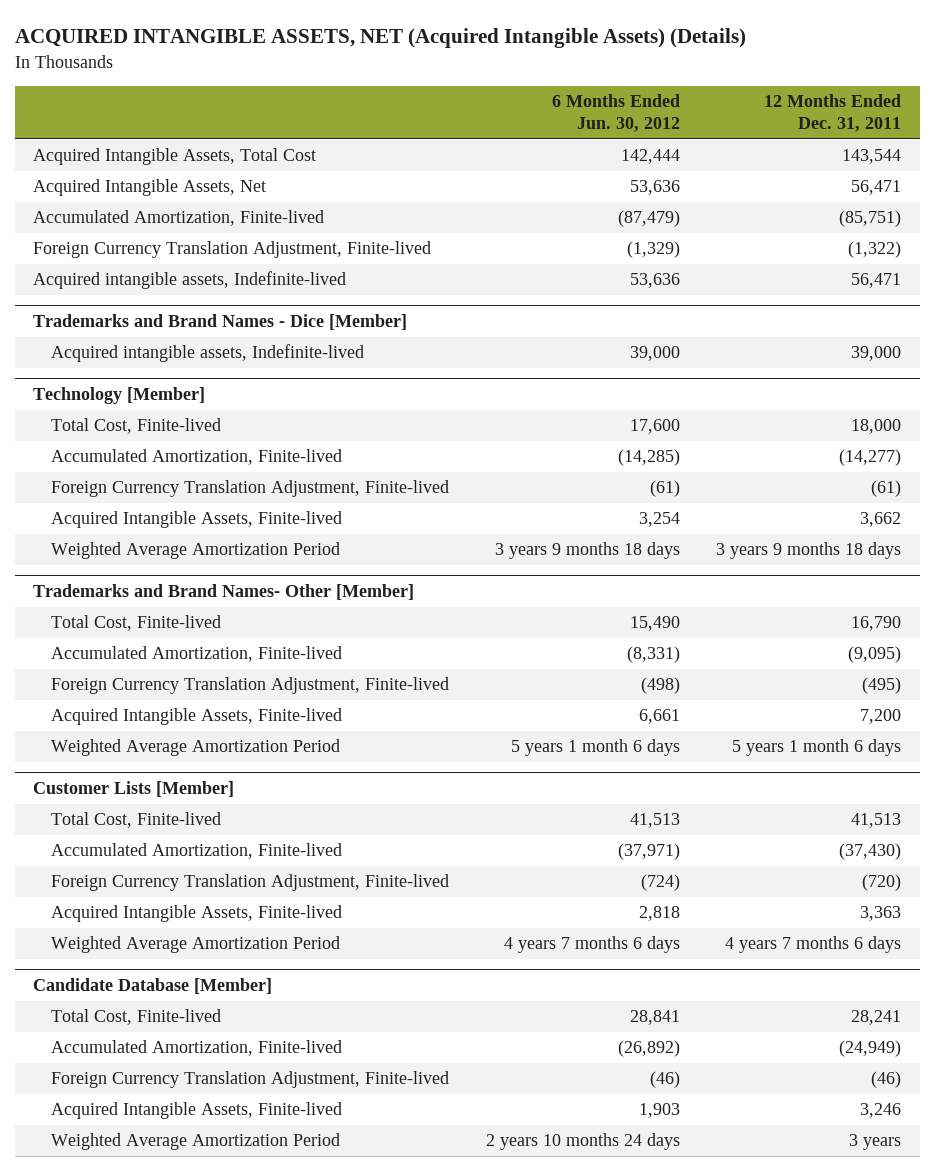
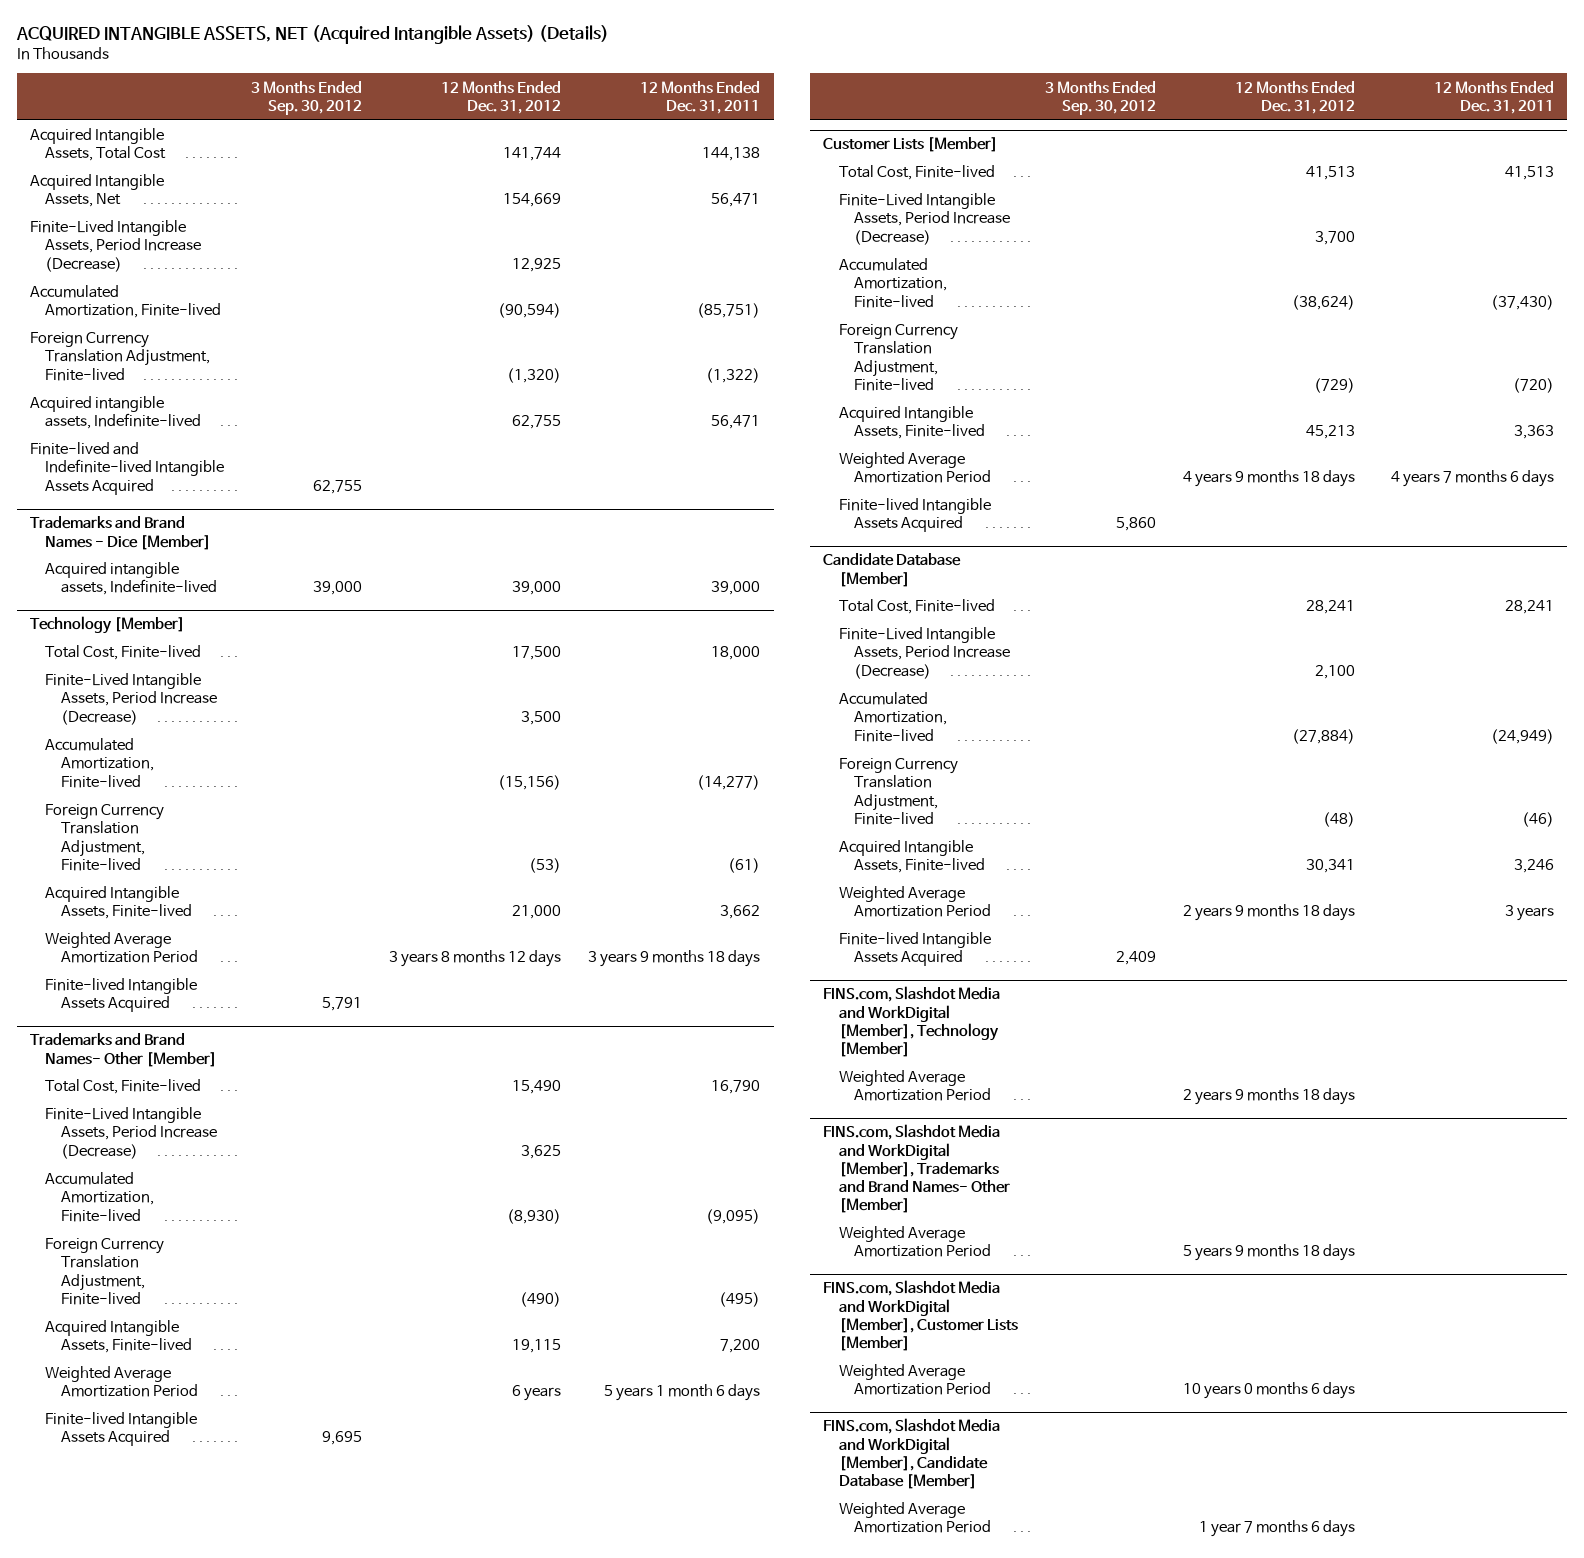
- | 6 Months Ended Jun. 30, 2012 | 12 Months Ended Dec. 31, 2011
+ | 3 Months Ended Sep. 30, 2012 | 12 Months Ended Dec. 31, 2012 | 12 Months Ended Dec. 31, 2011
- Acquired Intangible Assets, Total Cost | 142,444 | 143,544
+ Acquired Intangible Assets, Total Cost | | 141,744 | 144,138
+ Finite-Lived Intangible Assets, Period Increase (Decrease) | | 12,925 |
+ Finite-lived and Indefinite-lived Intangible Assets Acquired | 62,755 | |
@ Technology [Member]
+ Finite-Lived Intangible Assets, Period Increase (Decrease) | | 3,500 |
+ Finite-lived Intangible Assets Acquired | 5,791 | |
@ Trademarks and Brand Names- Other [Member]
+ Finite-Lived Intangible Assets, Period Increase (Decrease) | | 3,625 |
+ Finite-lived Intangible Assets Acquired | 9,695 | |
@ Customer Lists [Member]
+ Finite-Lived Intangible Assets, Period Increase (Decrease) | | 3,700 |
+ Finite-lived Intangible Assets Acquired | 5,860 | |
@ Candidate Database [Member]
+ Finite-Lived Intangible Assets, Period Increase (Decrease) | | 2,100 |
+ Finite-lived Intangible Assets Acquired | 2,409 | |
+ FINS.com, Slashdot Media and WorkDigital [Member], Technology [Member]
+ Weighted Average Amortization Period | | 2 years 9 months 18 days |
+ FINS.com, Slashdot Media and WorkDigital [Member], Trademarks and Brand Names- Other [Member]
+ Weighted Average Amortization Period | | 5 years 9 months 18 days |
+ FINS.com, Slashdot Media and WorkDigital [Member], Customer Lists [Member]
+ Weighted Average Amortization Period | | 10 years 0 months 6 days |
+ FINS.com, Slashdot Media and WorkDigital [Member], Candidate Database [Member]
+ Weighted Average Amortization Period | | 1 year 7 months 6 days |

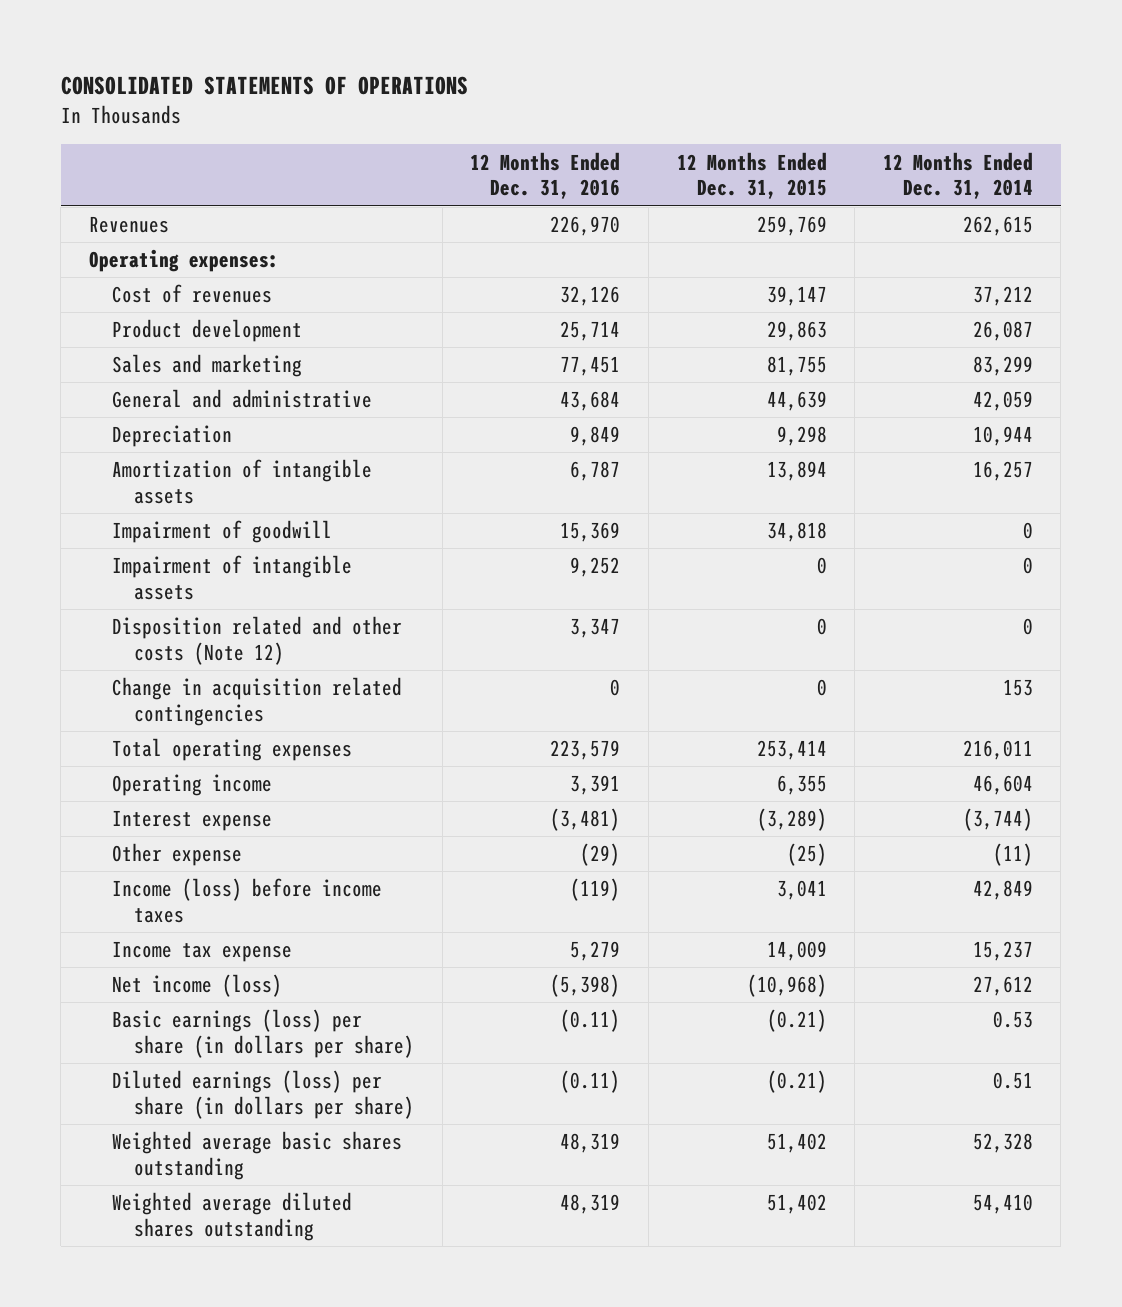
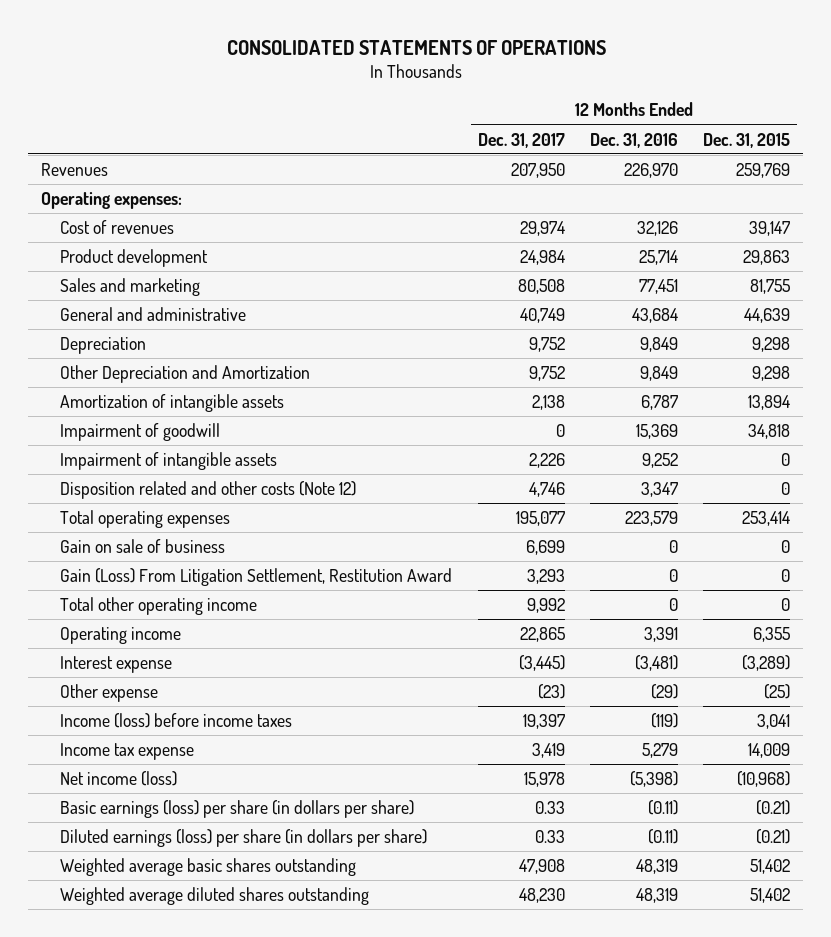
- | 12 Months Ended Dec. 31, 2016 | 12 Months Ended Dec. 31, 2015 | 12 Months Ended Dec. 31, 2014
+ | 12 Months Ended Dec. 31, 2017 | 12 Months Ended Dec. 31, 2016 | 12 Months Ended Dec. 31, 2015
+ Other Depreciation and Amortization | 9,752 | 9,849 | 9,298
- Change in acquisition related contingencies | 0 | 0 | 153
+ Gain on sale of business | 6,699 | 0 | 0
+ Gain (Loss) From Litigation Settlement, Restitution Award | 3,293 | 0 | 0
+ Total other operating income | 9,992 | 0 | 0

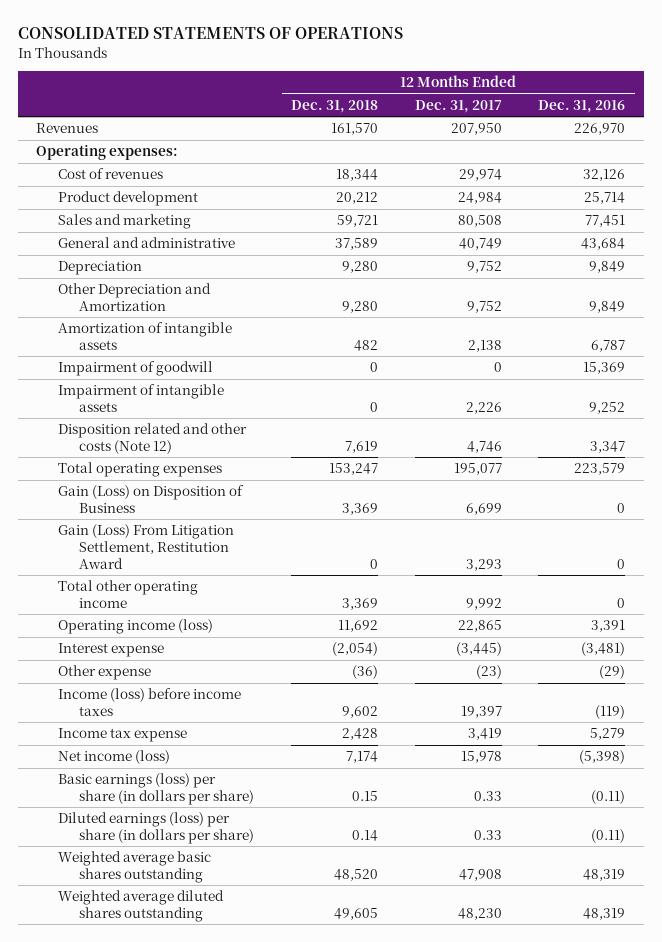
- | 12 Months Ended Dec. 31, 2017 | 12 Months Ended Dec. 31, 2016 | 12 Months Ended Dec. 31, 2015
+ | 12 Months Ended Dec. 31, 2018 | 12 Months Ended Dec. 31, 2017 | 12 Months Ended Dec. 31, 2016
- Gain on sale of business | 6,699 | 0 | 0
+ Gain (Loss) on Disposition of Business | 3,369 | 6,699 | 0
- Operating income | 22,865 | 3,391 | 6,355
+ Operating income (loss) | 11,692 | 22,865 | 3,391

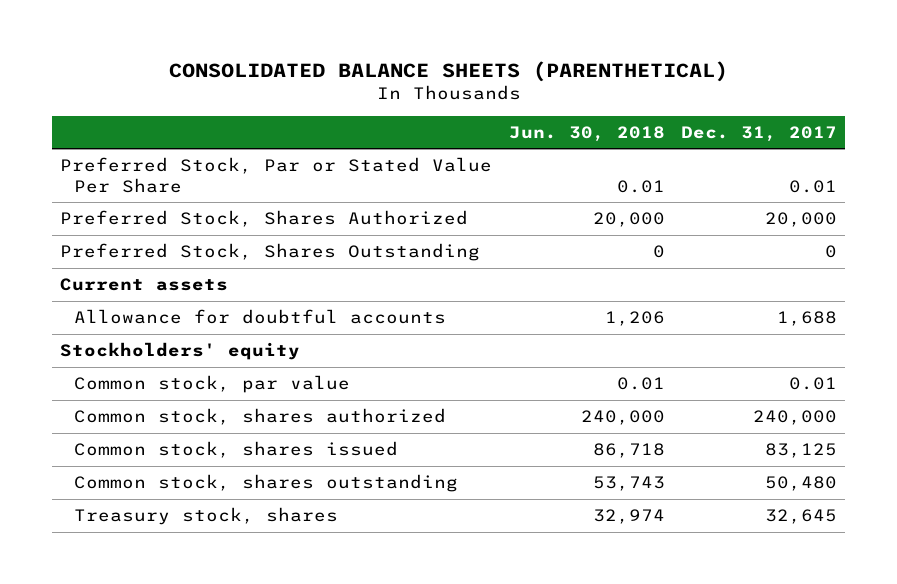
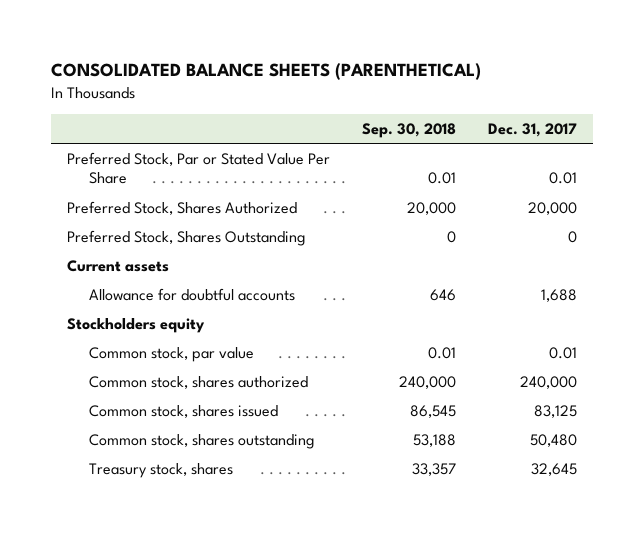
- | Jun. 30, 2018 | Dec. 31, 2017
+ | Sep. 30, 2018 | Dec. 31, 2017
- Stockholders' equity
+ Stockholders equity

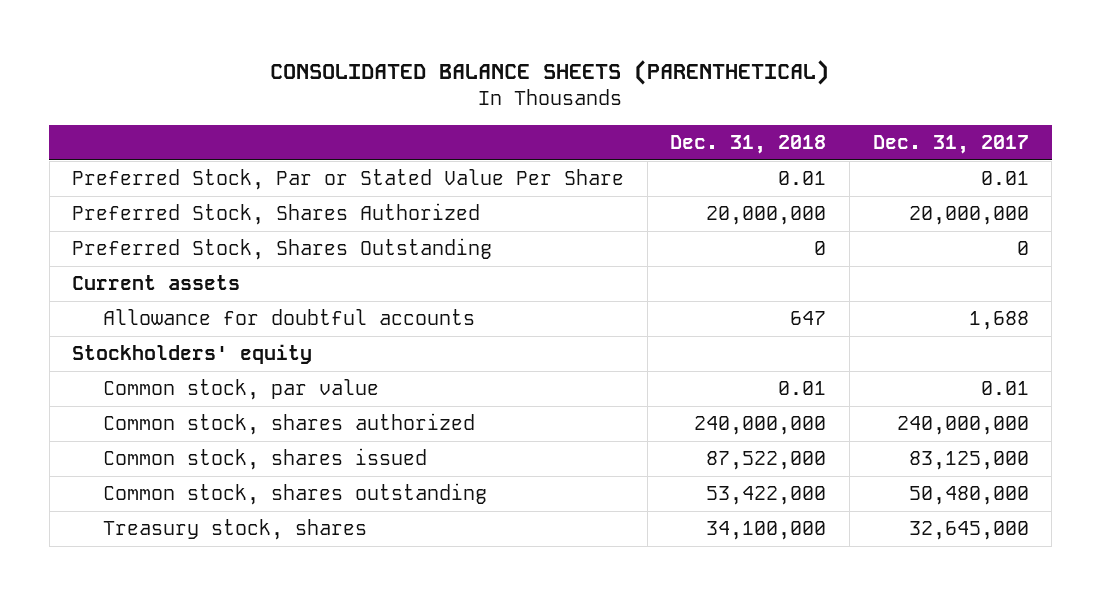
- | Sep. 30, 2018 | Dec. 31, 2017
+ | Dec. 31, 2018 | Dec. 31, 2017
- Preferred Stock, Shares Authorized | 20,000 | 20,000
+ Preferred Stock, Shares Authorized | 20,000,000 | 20,000,000
- Stockholders equity
+ Stockholders' equity
- Common stock, shares authorized | 240,000 | 240,000
- Common stock, shares issued | 86,545 | 83,125
- Common stock, shares outstanding | 53,188 | 50,480
- Treasury stock, shares | 33,357 | 32,645
+ Common stock, shares authorized | 240,000,000 | 240,000,000
+ Common stock, shares issued | 87,522,000 | 83,125,000
+ Common stock, shares outstanding | 53,422,000 | 50,480,000
+ Treasury stock, shares | 34,100,000 | 32,645,000

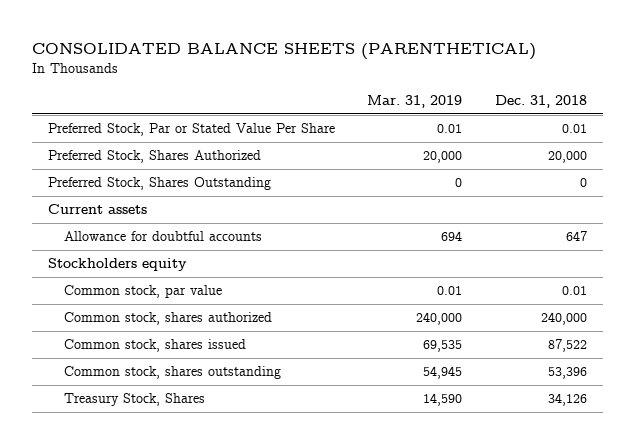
- | Dec. 31, 2018 | Dec. 31, 2017
+ | Mar. 31, 2019 | Dec. 31, 2018
- Preferred Stock, Shares Authorized | 20,000,000 | 20,000,000
+ Preferred Stock, Shares Authorized | 20,000 | 20,000
- Stockholders' equity
+ Stockholders equity
- Common stock, shares authorized | 240,000,000 | 240,000,000
- Common stock, shares issued | 87,522,000 | 83,125,000
- Common stock, shares outstanding | 53,422,000 | 50,480,000
- Treasury stock, shares | 34,100,000 | 32,645,000
+ Common stock, shares authorized | 240,000 | 240,000
+ Common stock, shares issued | 69,535 | 87,522
+ Common stock, shares outstanding | 54,945 | 53,396
+ Treasury Stock, Shares | 14,590 | 34,126

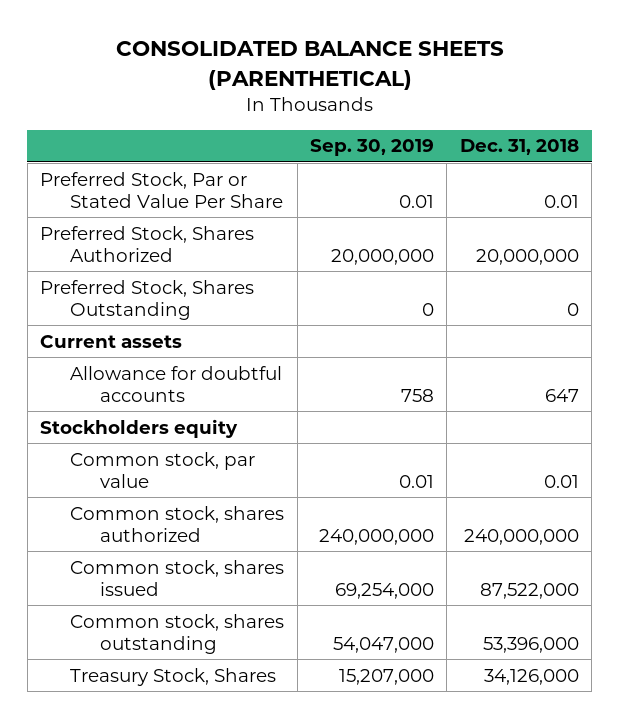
- | Mar. 31, 2019 | Dec. 31, 2018
+ | Sep. 30, 2019 | Dec. 31, 2018
- Preferred Stock, Shares Authorized | 20,000 | 20,000
+ Preferred Stock, Shares Authorized | 20,000,000 | 20,000,000
- Common stock, shares authorized | 240,000 | 240,000
- Common stock, shares issued | 69,535 | 87,522
- Common stock, shares outstanding | 54,945 | 53,396
- Treasury Stock, Shares | 14,590 | 34,126
+ Common stock, shares authorized | 240,000,000 | 240,000,000
+ Common stock, shares issued | 69,254,000 | 87,522,000
+ Common stock, shares outstanding | 54,047,000 | 53,396,000
+ Treasury Stock, Shares | 15,207,000 | 34,126,000

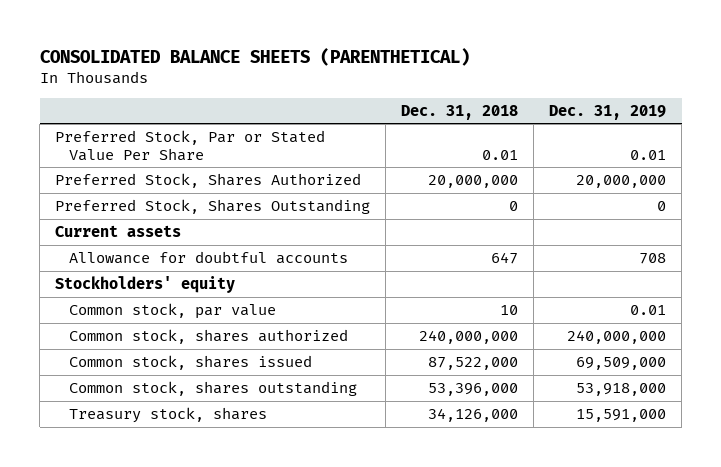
- | Sep. 30, 2019 | Dec. 31, 2018
+ | Dec. 31, 2018 | Dec. 31, 2019
- Stockholders equity
- Common stock, par value | 0.01 | 0.01
+ Stockholders' equity
+ Common stock, par value | 10 | 0.01
- Treasury Stock, Shares | 15,207,000 | 34,126,000
+ Treasury stock, shares | 34,126,000 | 15,591,000

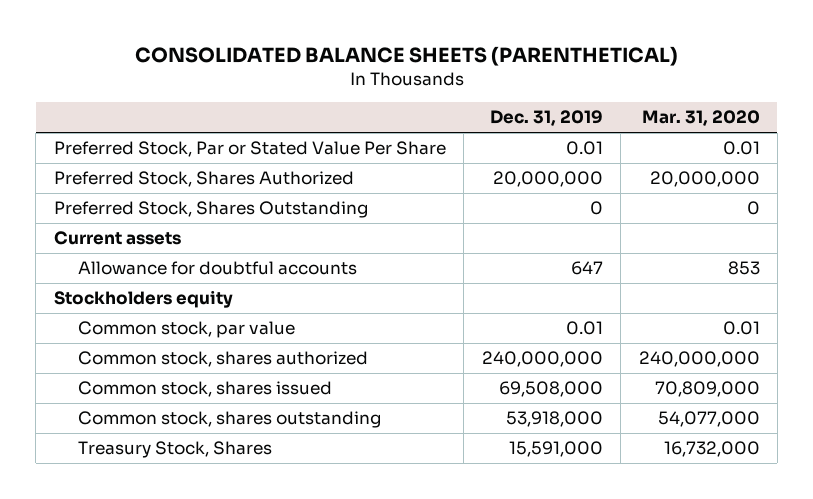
- | Dec. 31, 2018 | Dec. 31, 2019
+ | Dec. 31, 2019 | Mar. 31, 2020
- Allowance for doubtful accounts | 647 | 708
- Stockholders' equity
+ Allowance for doubtful accounts | 647 | 853
+ Stockholders equity
- Common stock, shares issued | 87,522,000 | 69,509,000
+ Common stock, shares issued | 69,508,000 | 70,809,000
- Treasury stock, shares | 34,126,000 | 15,591,000
+ Treasury Stock, Shares | 15,591,000 | 16,732,000

